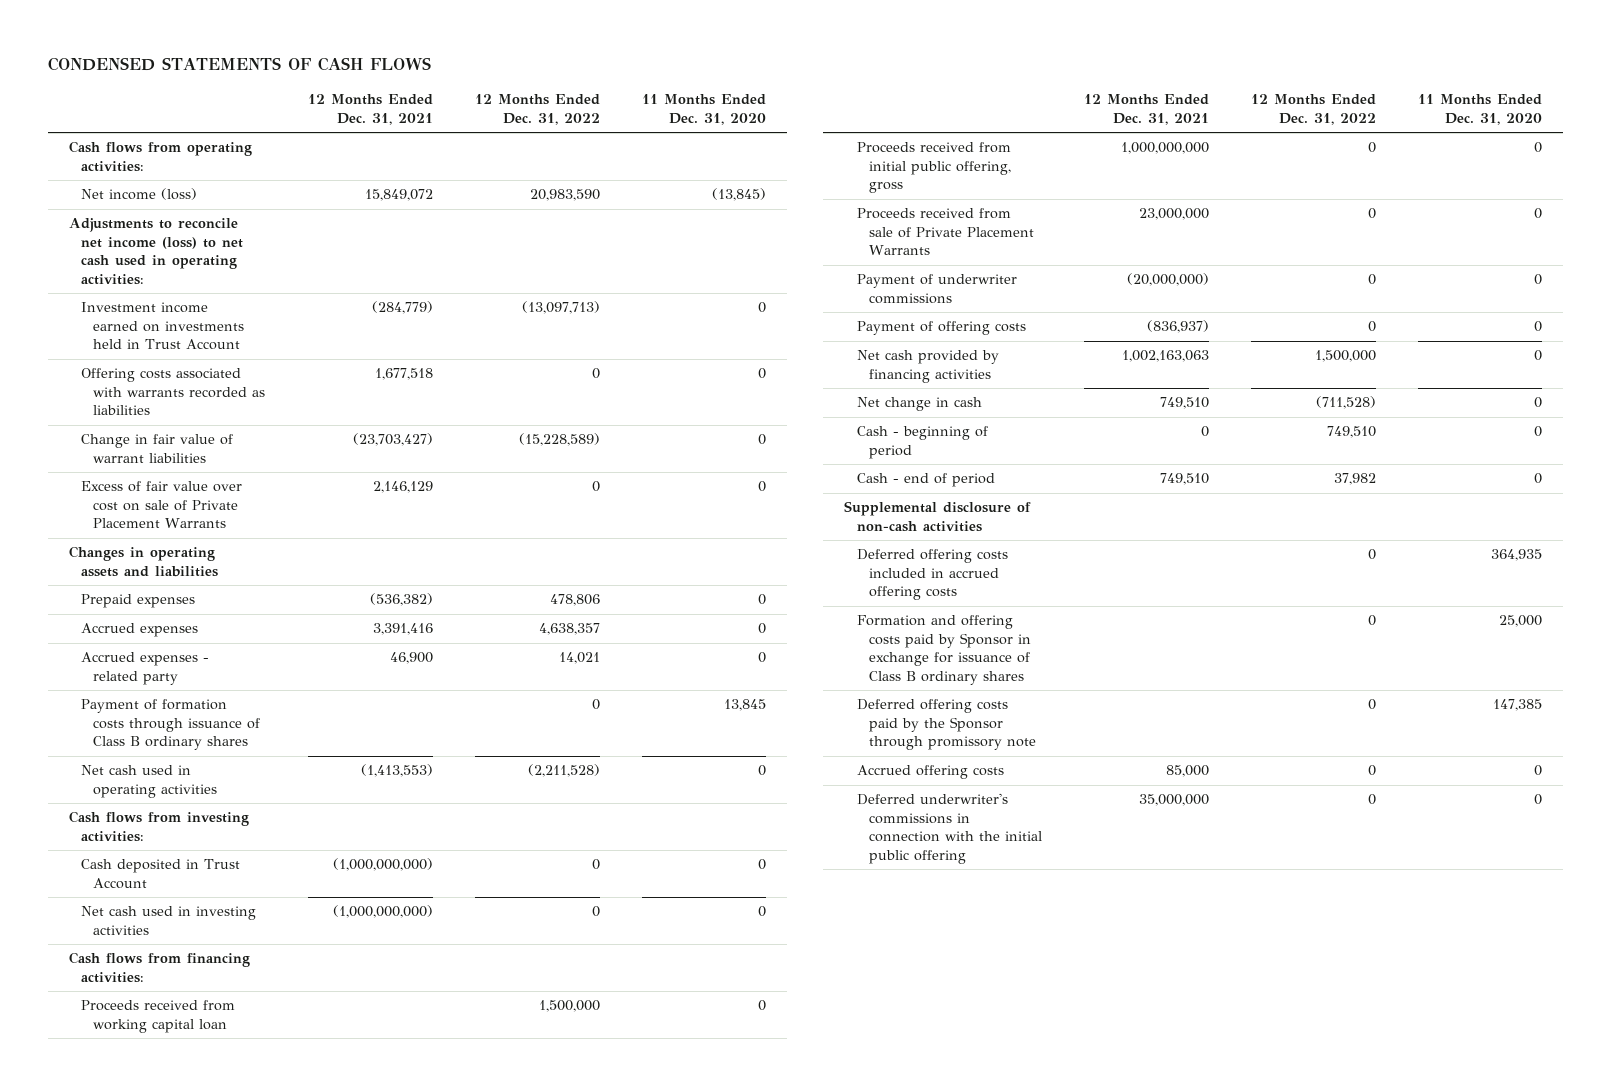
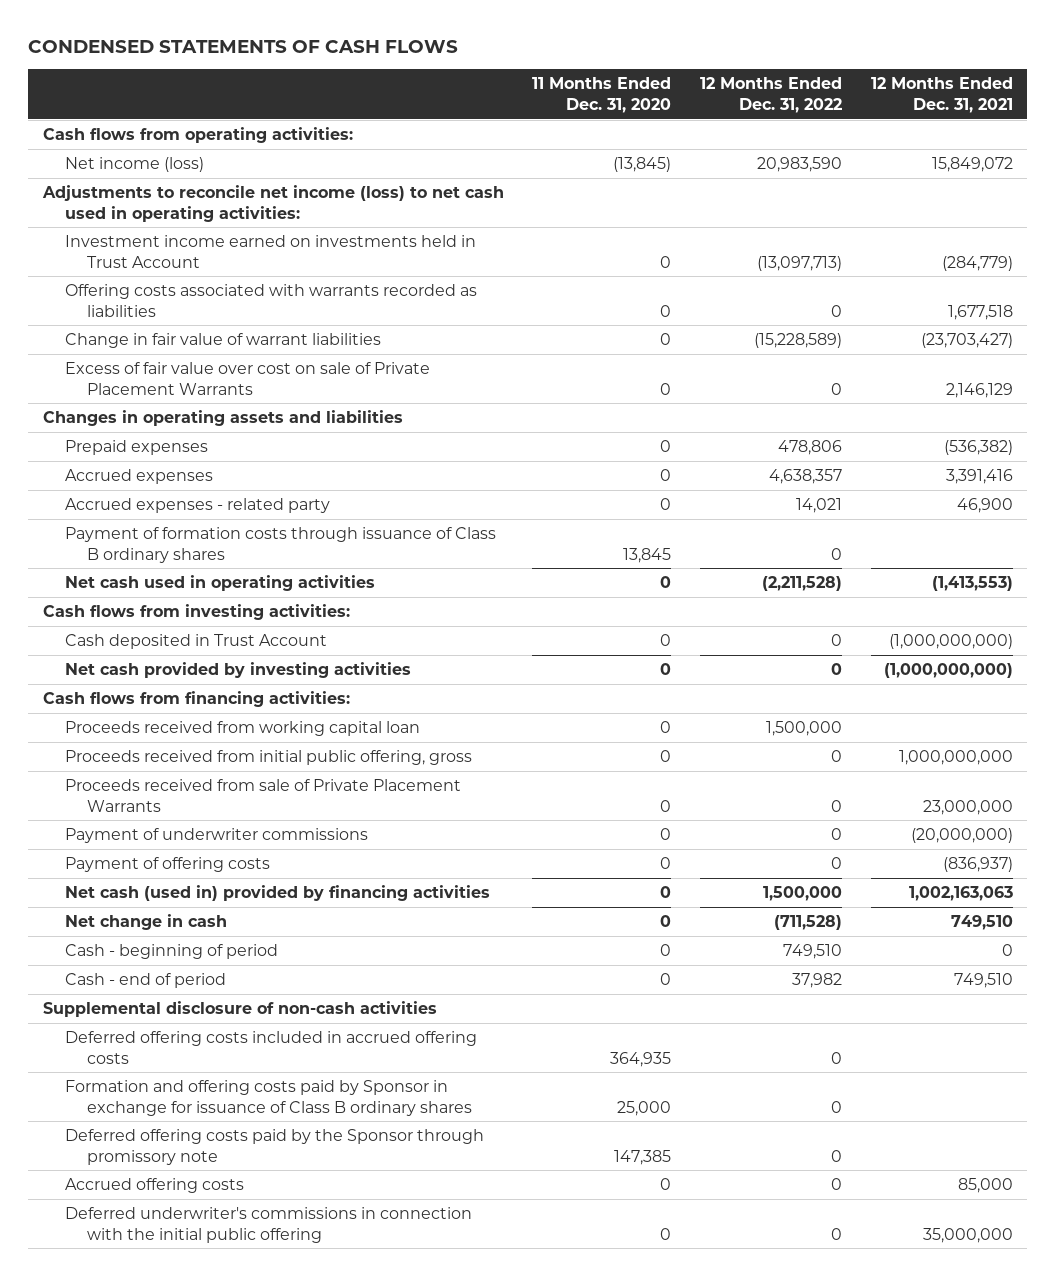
- | 12 Months Ended Dec. 31, 2021 | 12 Months Ended Dec. 31, 2022 | 11 Months Ended Dec. 31, 2020
+ | 11 Months Ended Dec. 31, 2020 | 12 Months Ended Dec. 31, 2022 | 12 Months Ended Dec. 31, 2021
- Net cash used in investing activities | (1,000,000,000) | 0 | 0
+ Net cash provided by investing activities | 0 | 0 | (1,000,000,000)
- Net cash provided by financing activities | 1,002,163,063 | 1,500,000 | 0
+ Net cash (used in) provided by financing activities | 0 | 1,500,000 | 1,002,163,063

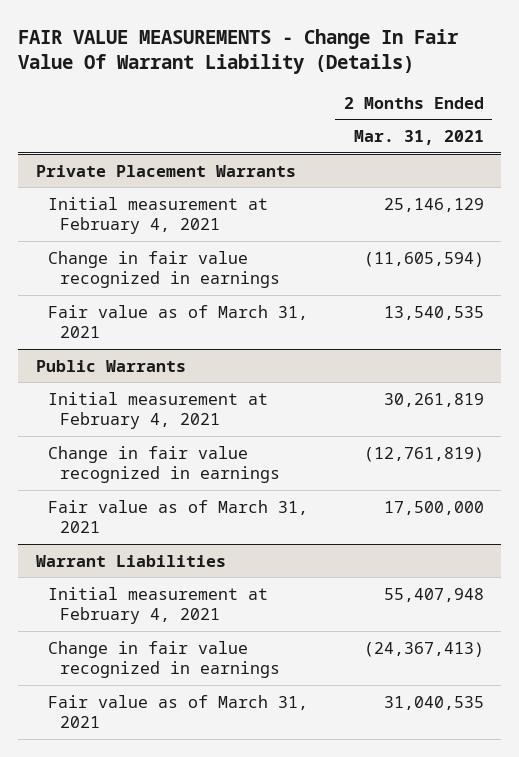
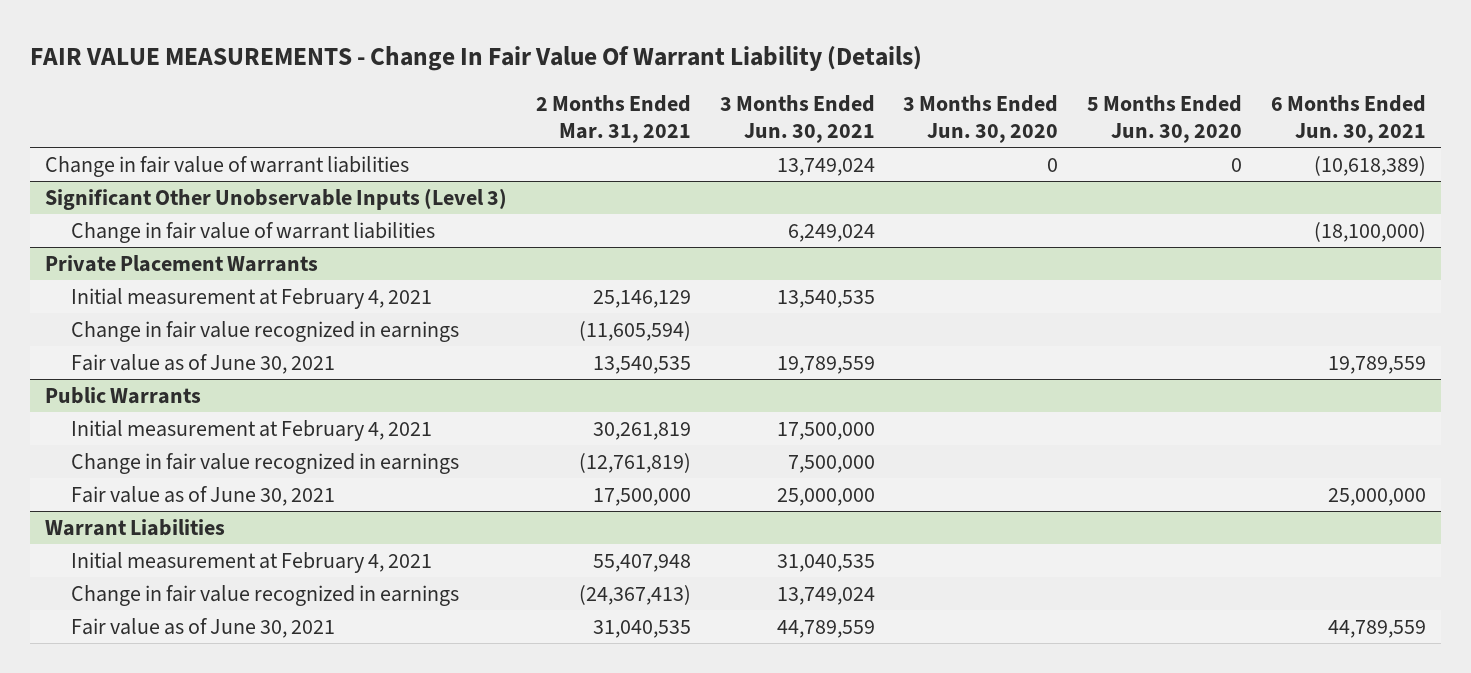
- | 2 Months Ended Mar. 31, 2021
+ | 2 Months Ended Mar. 31, 2021 | 3 Months Ended Jun. 30, 2021 | 3 Months Ended Jun. 30, 2020 | 5 Months Ended Jun. 30, 2020 | 6 Months Ended Jun. 30, 2021
+ Change in fair value of warrant liabilities | | 13,749,024 | 0 | 0 | (10,618,389)
+ Significant Other Unobservable Inputs (Level 3)
+ Change in fair value of warrant liabilities | | 6,249,024 | | | (18,100,000)
@ Private Placement Warrants
- Fair value as of March 31, 2021 | 13,540,535
+ Fair value as of June 30, 2021 | 13,540,535 | 19,789,559 | | | 19,789,559
@ Public Warrants
- Fair value as of March 31, 2021 | 17,500,000
+ Fair value as of June 30, 2021 | 17,500,000 | 25,000,000 | | | 25,000,000
@ Warrant Liabilities
- Fair value as of March 31, 2021 | 31,040,535
+ Fair value as of June 30, 2021 | 31,040,535 | 44,789,559 | | | 44,789,559

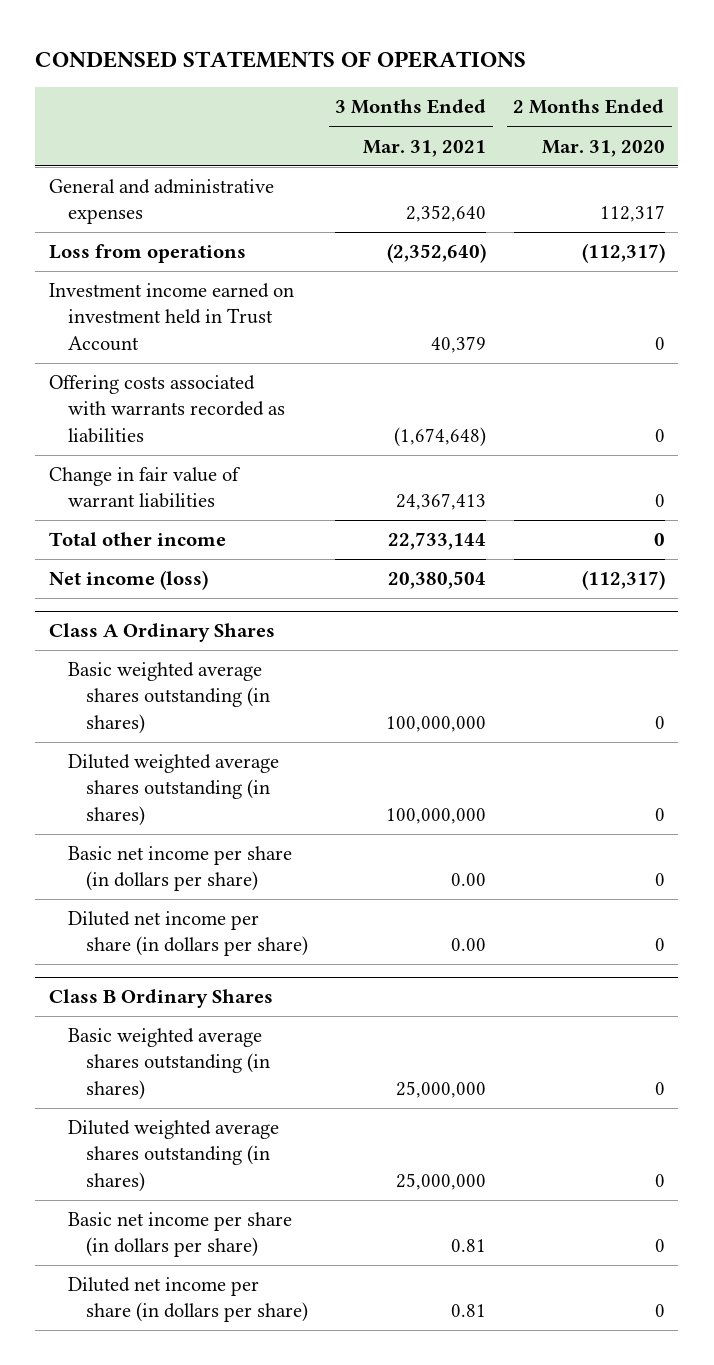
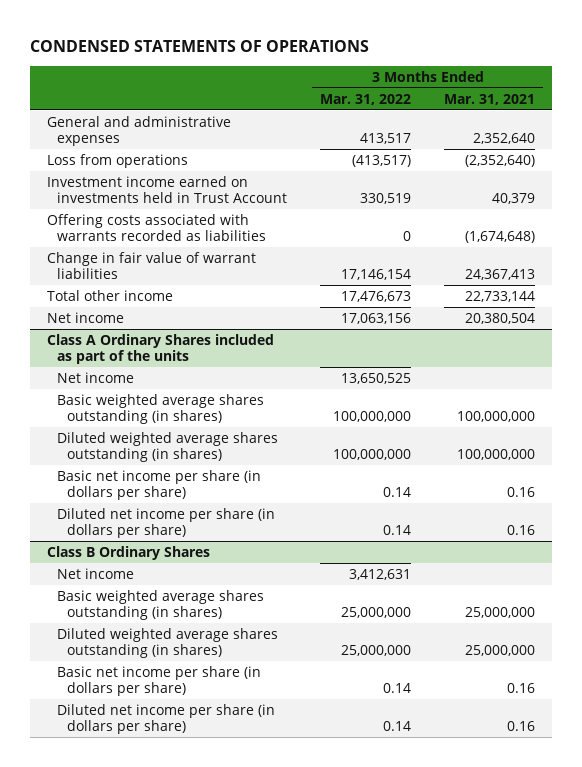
- | 3 Months Ended Mar. 31, 2021 | 2 Months Ended Mar. 31, 2020
+ | 3 Months Ended Mar. 31, 2022 | 3 Months Ended Mar. 31, 2021
- Investment income earned on investment held in Trust Account | 40,379 | 0
+ Investment income earned on investments held in Trust Account | 330,519 | 40,379
- Net income (loss) | 20,380,504 | (112,317)
- Class A Ordinary Shares
+ Net income | 17,063,156 | 20,380,504
+ Class A Ordinary Shares included as part of the units
+ Net income | 13,650,525 |
- Basic net income per share (in dollars per share) | 0.00 | 0
- Diluted net income per share (in dollars per share) | 0.00 | 0
+ Basic net income per share (in dollars per share) | 0.14 | 0.16
+ Diluted net income per share (in dollars per share) | 0.14 | 0.16
@ Class B Ordinary Shares
+ Net income | 3,412,631 |
- Basic net income per share (in dollars per share) | 0.81 | 0
- Diluted net income per share (in dollars per share) | 0.81 | 0
+ Basic net income per share (in dollars per share) | 0.14 | 0.16
+ Diluted net income per share (in dollars per share) | 0.14 | 0.16

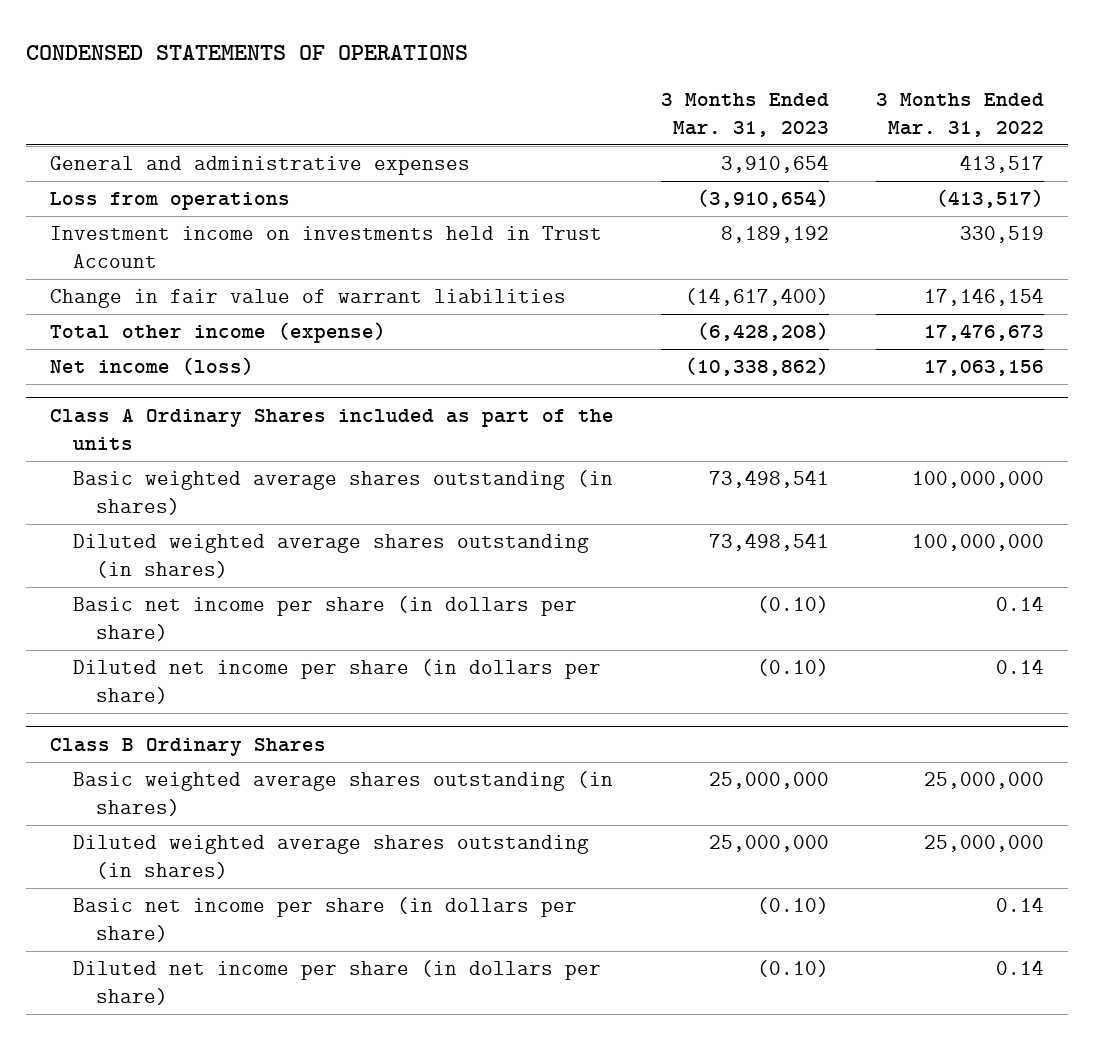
- | 3 Months Ended Mar. 31, 2022 | 3 Months Ended Mar. 31, 2021
+ | 3 Months Ended Mar. 31, 2023 | 3 Months Ended Mar. 31, 2022
- Investment income earned on investments held in Trust Account | 330,519 | 40,379
- Offering costs associated with warrants recorded as liabilities | 0 | (1,674,648)
+ Investment income on investments held in Trust Account | 8,189,192 | 330,519
- Total other income | 17,476,673 | 22,733,144
- Net income | 17,063,156 | 20,380,504
+ Total other income (expense) | (6,428,208) | 17,476,673
+ Net income (loss) | (10,338,862) | 17,063,156
@ Class A Ordinary Shares included as part of the units
- Net income | 13,650,525 |
@ Class B Ordinary Shares
- Net income | 3,412,631 |

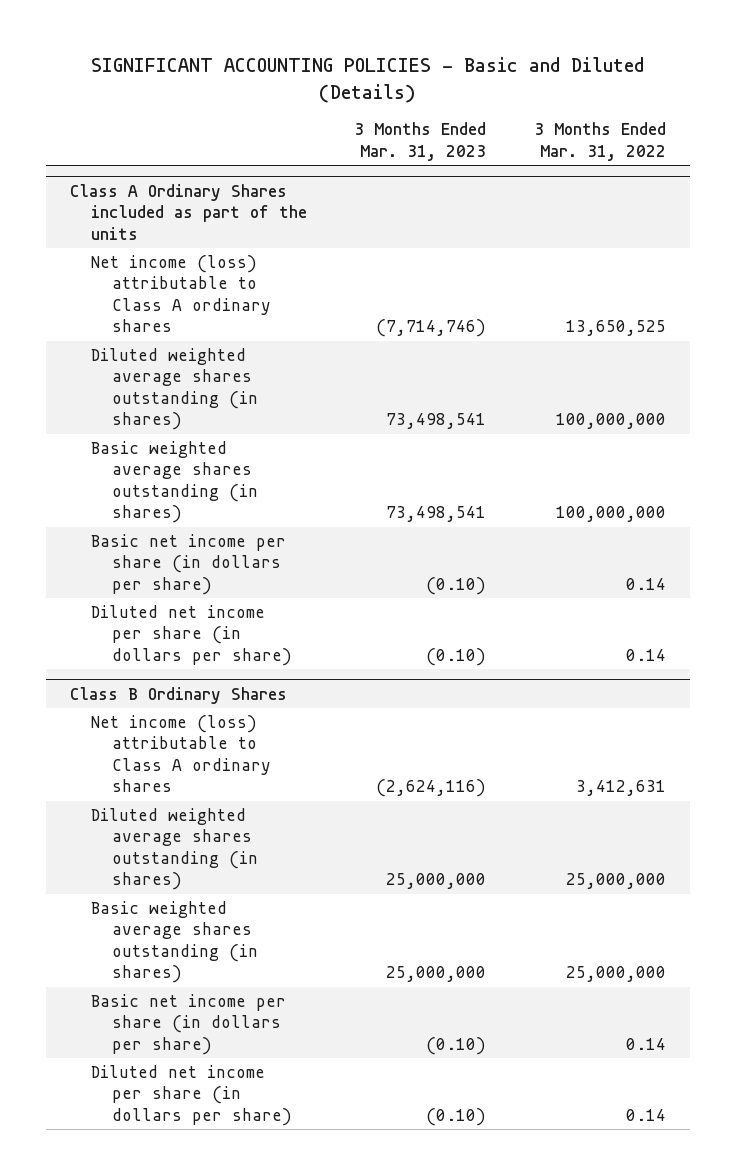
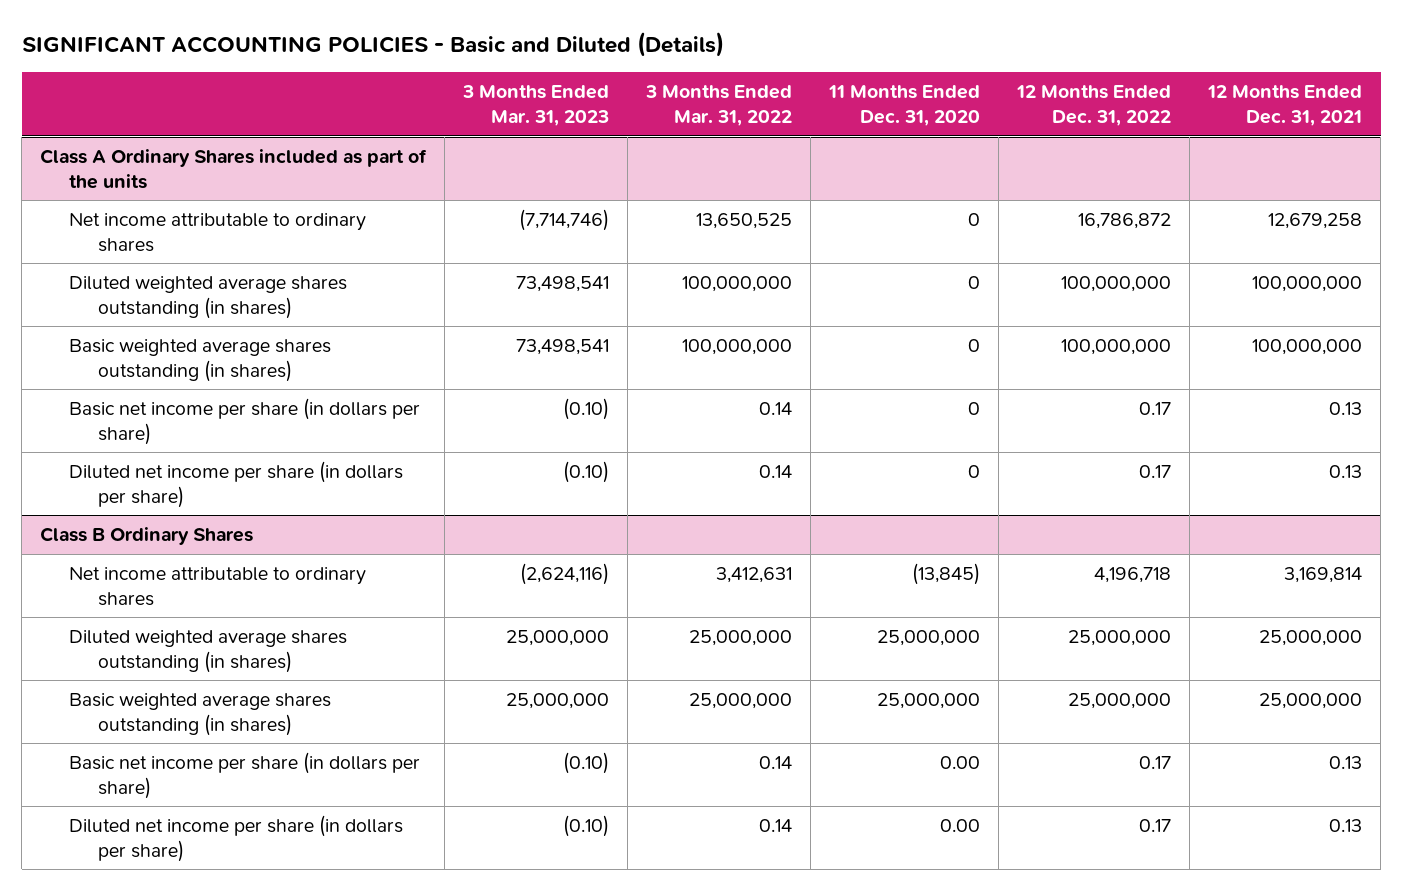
- | 3 Months Ended Mar. 31, 2023 | 3 Months Ended Mar. 31, 2022
+ | 3 Months Ended Mar. 31, 2023 | 3 Months Ended Mar. 31, 2022 | 11 Months Ended Dec. 31, 2020 | 12 Months Ended Dec. 31, 2022 | 12 Months Ended Dec. 31, 2021
@ Class A Ordinary Shares included as part of the units
- Net income (loss) attributable to Class A ordinary shares | (7,714,746) | 13,650,525
+ Net income attributable to ordinary shares | (7,714,746) | 13,650,525 | 0 | 16,786,872 | 12,679,258
@ Class B Ordinary Shares
- Net income (loss) attributable to Class A ordinary shares | (2,624,116) | 3,412,631
+ Net income attributable to ordinary shares | (2,624,116) | 3,412,631 | (13,845) | 4,196,718 | 3,169,814

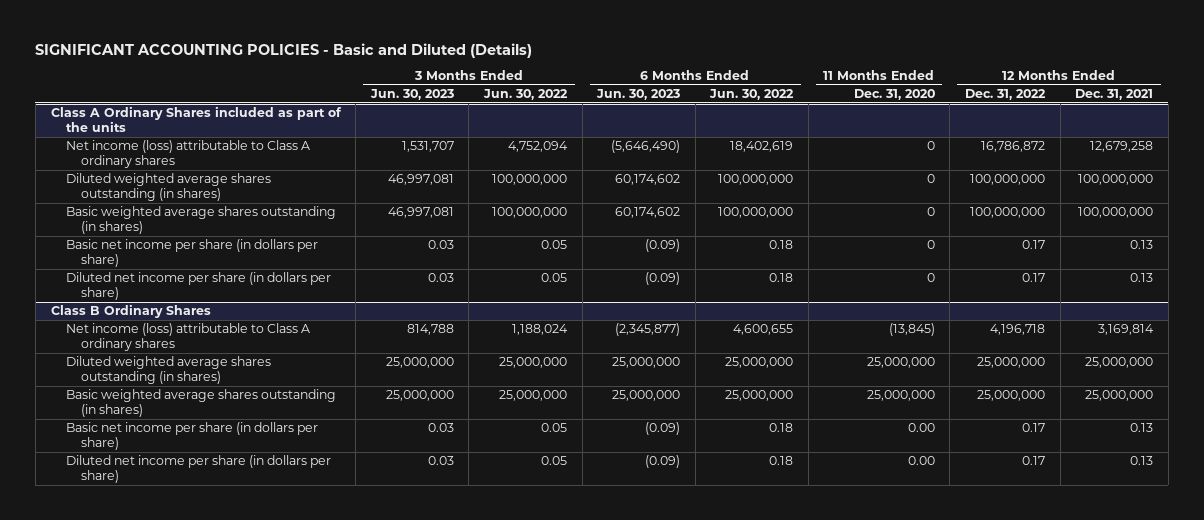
- | 3 Months Ended Mar. 31, 2023 | 3 Months Ended Mar. 31, 2022 | 11 Months Ended Dec. 31, 2020 | 12 Months Ended Dec. 31, 2022 | 12 Months Ended Dec. 31, 2021
+ | 3 Months Ended Jun. 30, 2023 | 3 Months Ended Jun. 30, 2022 | 6 Months Ended Jun. 30, 2023 | 6 Months Ended Jun. 30, 2022 | 11 Months Ended Dec. 31, 2020 | 12 Months Ended Dec. 31, 2022 | 12 Months Ended Dec. 31, 2021
@ Class A Ordinary Shares included as part of the units
- Net income attributable to ordinary shares | (7,714,746) | 13,650,525 | 0 | 16,786,872 | 12,679,258
+ Net income (loss) attributable to Class A ordinary shares | 1,531,707 | 4,752,094 | (5,646,490) | 18,402,619 | 0 | 16,786,872 | 12,679,258
@ Class B Ordinary Shares
- Net income attributable to ordinary shares | (2,624,116) | 3,412,631 | (13,845) | 4,196,718 | 3,169,814
+ Net income (loss) attributable to Class A ordinary shares | 814,788 | 1,188,024 | (2,345,877) | 4,600,655 | (13,845) | 4,196,718 | 3,169,814

